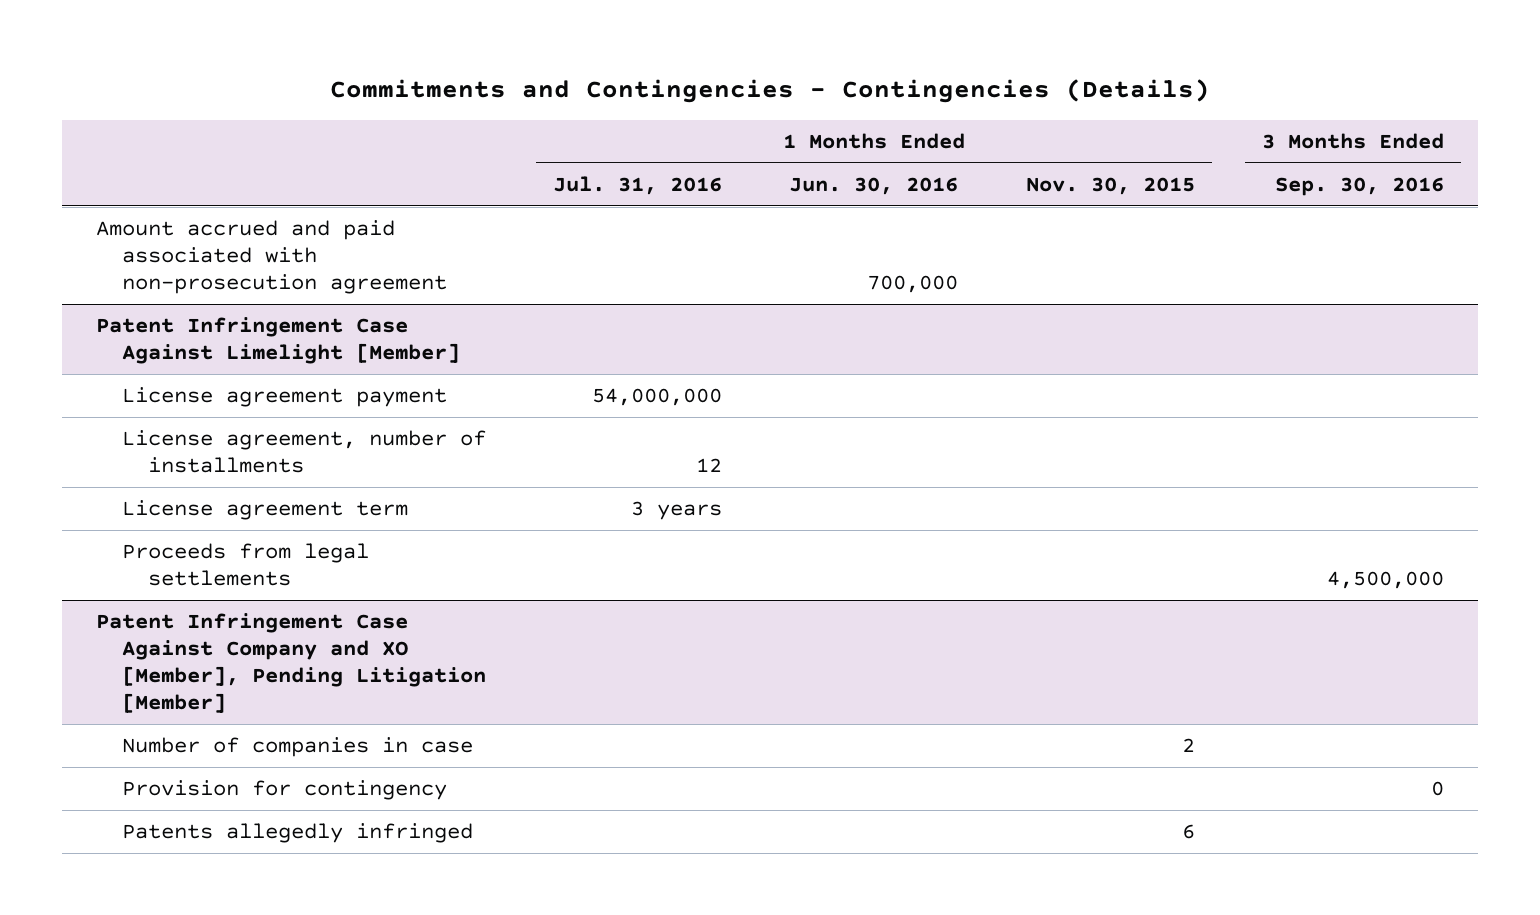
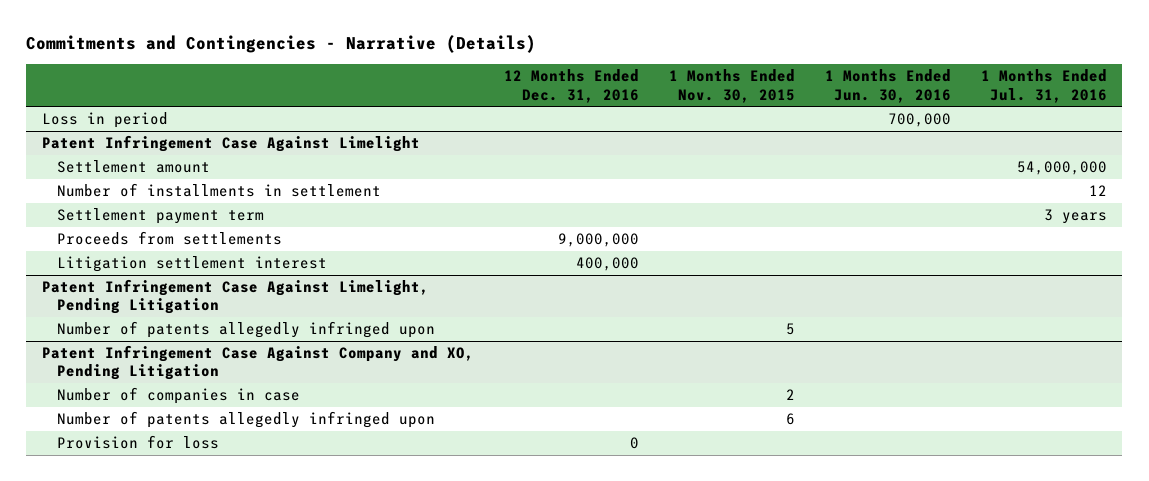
- Commitments and Contingencies - Contingencies (Details)
+ Commitments and Contingencies - Narrative (Details)
- | 1 Months Ended Jul. 31, 2016 | 1 Months Ended Jun. 30, 2016 | 1 Months Ended Nov. 30, 2015 | 3 Months Ended Sep. 30, 2016
+ | 12 Months Ended Dec. 31, 2016 | 1 Months Ended Nov. 30, 2015 | 1 Months Ended Jun. 30, 2016 | 1 Months Ended Jul. 31, 2016
- Amount accrued and paid associated with non-prosecution agreement | | 700,000 | |
- Patent Infringement Case Against Limelight [Member]
- License agreement payment | 54,000,000 | | |
- License agreement, number of installments | 12 | | |
- License agreement term | 3 years | | |
- Proceeds from legal settlements | | | | 4,500,000
- Patent Infringement Case Against Company and XO [Member], Pending Litigation [Member]
+ Loss in period | | | 700,000 |
+ Patent Infringement Case Against Limelight
+ Settlement amount | | | | 54,000,000
+ Number of installments in settlement | | | | 12
+ Settlement payment term | | | | 3 years
+ Proceeds from settlements | 9,000,000 | | |
+ Litigation settlement interest | 400,000 | | |
+ Patent Infringement Case Against Limelight, Pending Litigation
+ Number of patents allegedly infringed upon | | 5 | |
+ Patent Infringement Case Against Company and XO, Pending Litigation
- Provision for contingency | | | | 0
- Patents allegedly infringed | | | 6 |
+ Number of patents allegedly infringed upon | | 6 | |
+ Provision for loss | 0 | | |

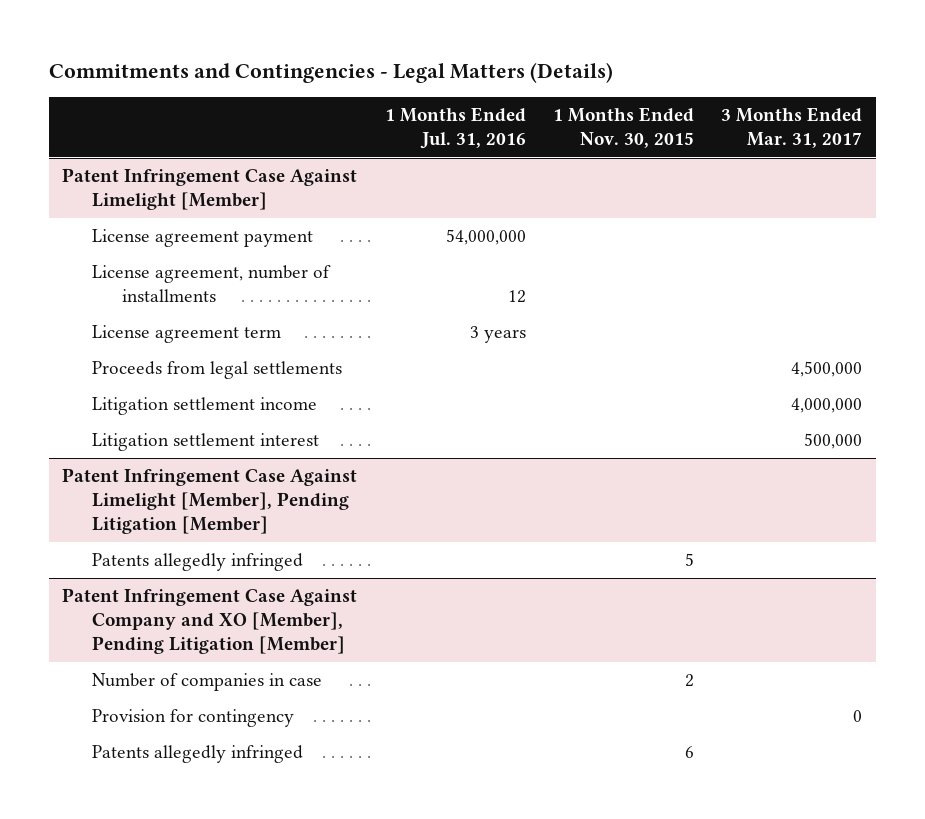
- Commitments and Contingencies - Narrative (Details)
+ Commitments and Contingencies - Legal Matters (Details)
- | 12 Months Ended Dec. 31, 2016 | 1 Months Ended Nov. 30, 2015 | 1 Months Ended Jun. 30, 2016 | 1 Months Ended Jul. 31, 2016
+ | 1 Months Ended Jul. 31, 2016 | 1 Months Ended Nov. 30, 2015 | 3 Months Ended Mar. 31, 2017
- Loss in period | | | 700,000 |
- Patent Infringement Case Against Limelight
- Settlement amount | | | | 54,000,000
- Number of installments in settlement | | | | 12
- Settlement payment term | | | | 3 years
- Proceeds from settlements | 9,000,000 | | |
+ Patent Infringement Case Against Limelight [Member]
+ License agreement payment | 54,000,000 | |
+ License agreement, number of installments | 12 | |
+ License agreement term | 3 years | |
+ Proceeds from legal settlements | | | 4,500,000
+ Litigation settlement income | | | 4,000,000
- Patent Infringement Case Against Limelight, Pending Litigation
- Number of patents allegedly infringed upon | | 5 | |
- Patent Infringement Case Against Company and XO, Pending Litigation
+ Patent Infringement Case Against Limelight [Member], Pending Litigation [Member]
+ Patents allegedly infringed | | 5 |
+ Patent Infringement Case Against Company and XO [Member], Pending Litigation [Member]
- Number of patents allegedly infringed upon | | 6 | |
- Provision for loss | 0 | | |
+ Provision for contingency | | | 0
+ Patents allegedly infringed | | 6 |

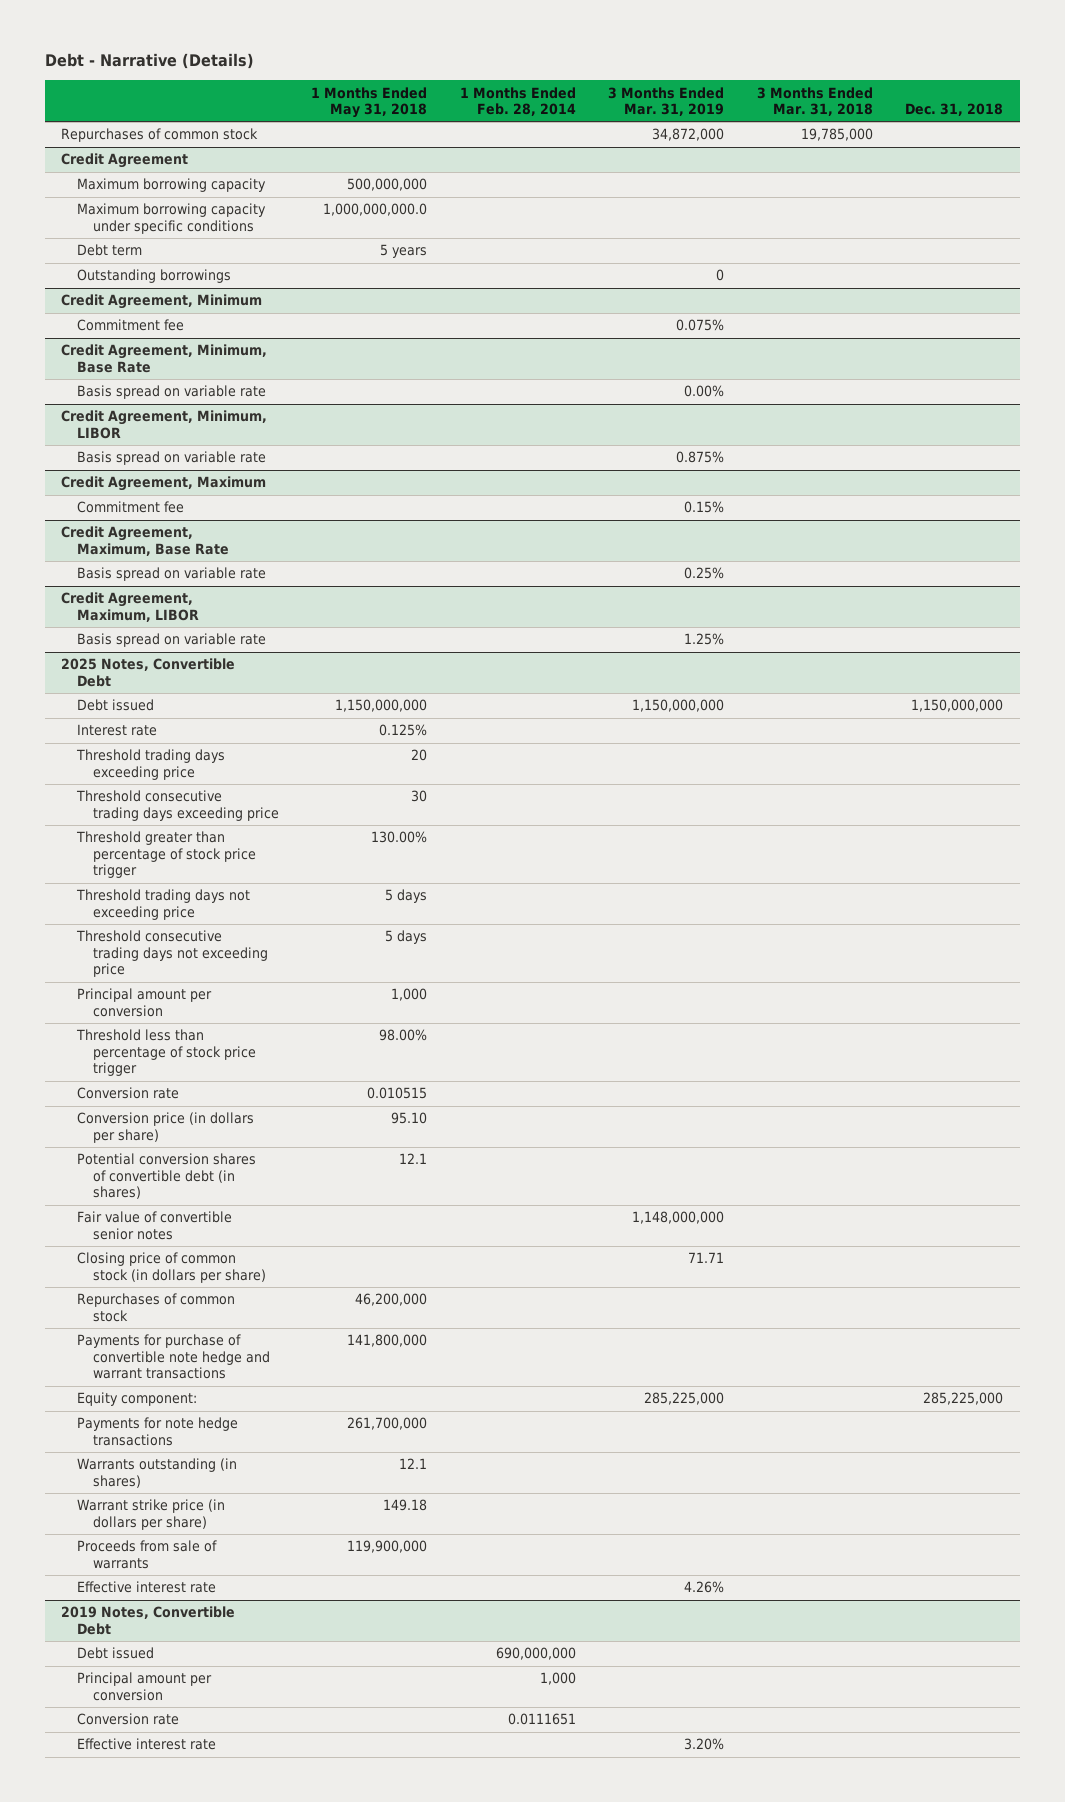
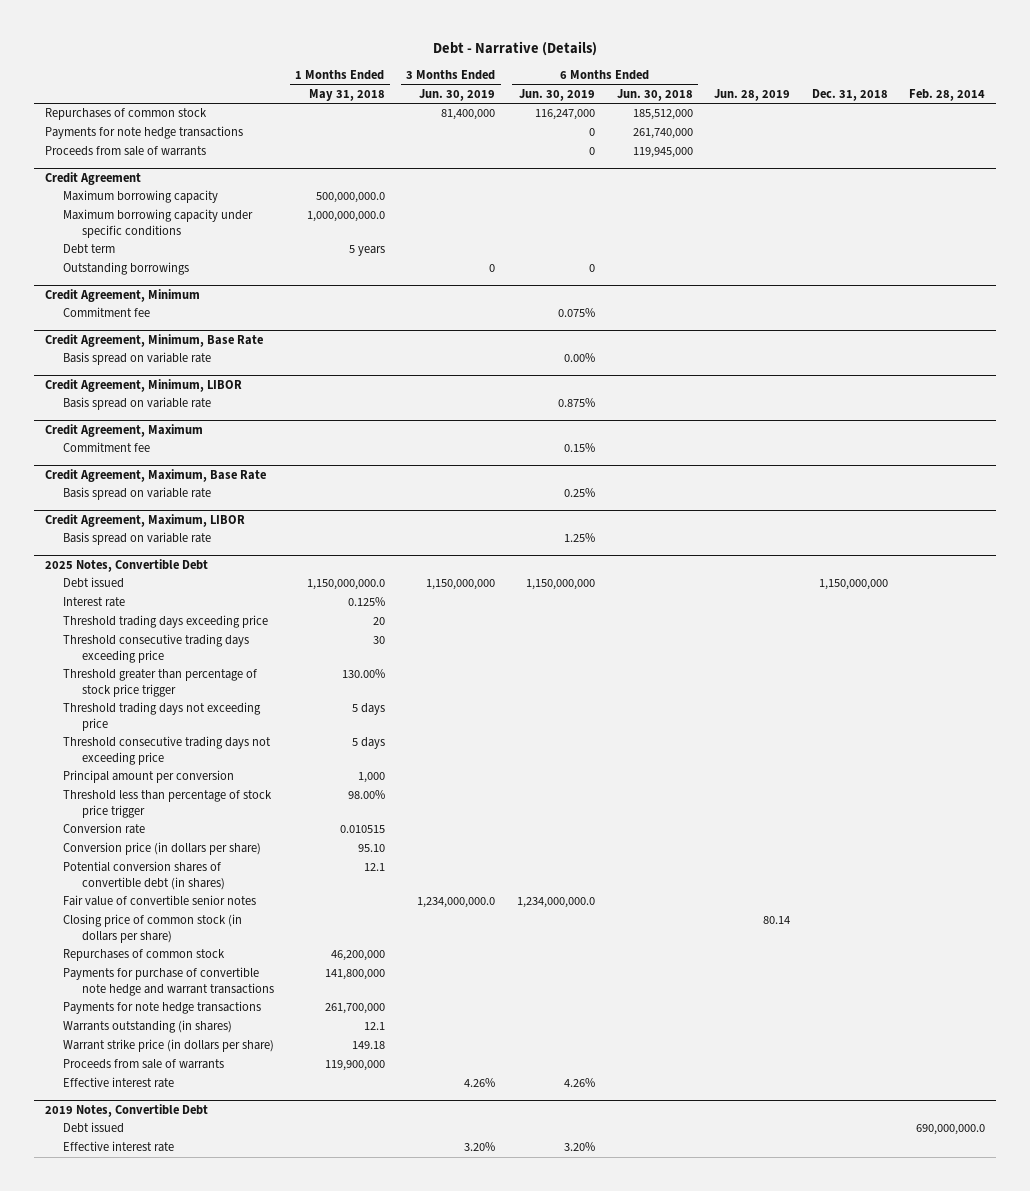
- | 1 Months Ended May 31, 2018 | 1 Months Ended Feb. 28, 2014 | 3 Months Ended Mar. 31, 2019 | 3 Months Ended Mar. 31, 2018 | Dec. 31, 2018
+ | 1 Months Ended May 31, 2018 | 3 Months Ended Jun. 30, 2019 | 6 Months Ended Jun. 30, 2019 | 6 Months Ended Jun. 30, 2018 | Jun. 28, 2019 | Dec. 31, 2018 | Feb. 28, 2014
+ Payments for note hedge transactions | | | 0 | 261,740,000 | | |
+ Proceeds from sale of warrants | | | 0 | 119,945,000 | | |
@ Credit Agreement
- Maximum borrowing capacity | 500,000,000 | | | |
+ Maximum borrowing capacity | 500,000,000.0 | | | | | |
@ 2025 Notes, Convertible Debt
- Debt issued | 1,150,000,000 | | 1,150,000,000 | | 1,150,000,000
+ Debt issued | 1,150,000,000.0 | 1,150,000,000 | 1,150,000,000 | | | 1,150,000,000 |
- Equity component: | | | 285,225,000 | | 285,225,000
@ 2019 Notes, Convertible Debt
- Principal amount per conversion | | 1,000 | | |
- Conversion rate | | 0.0111651 | | |

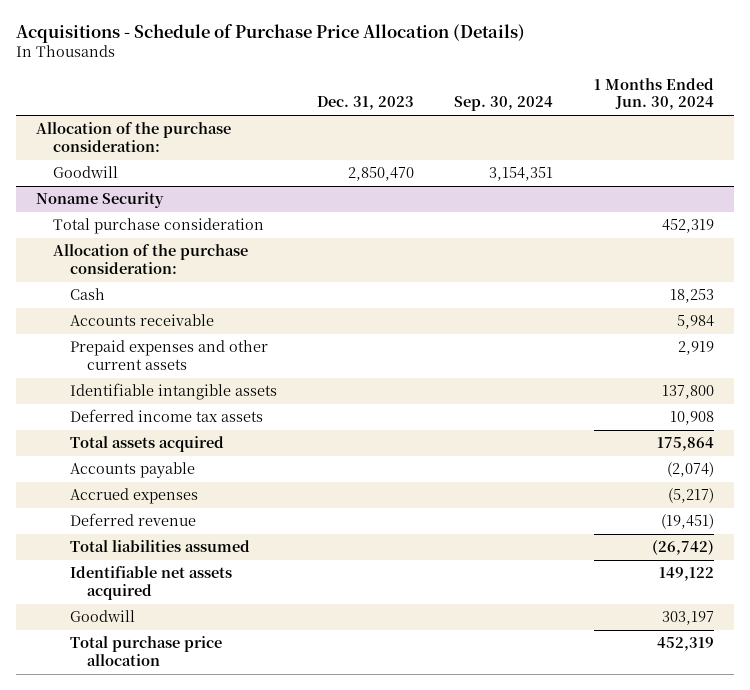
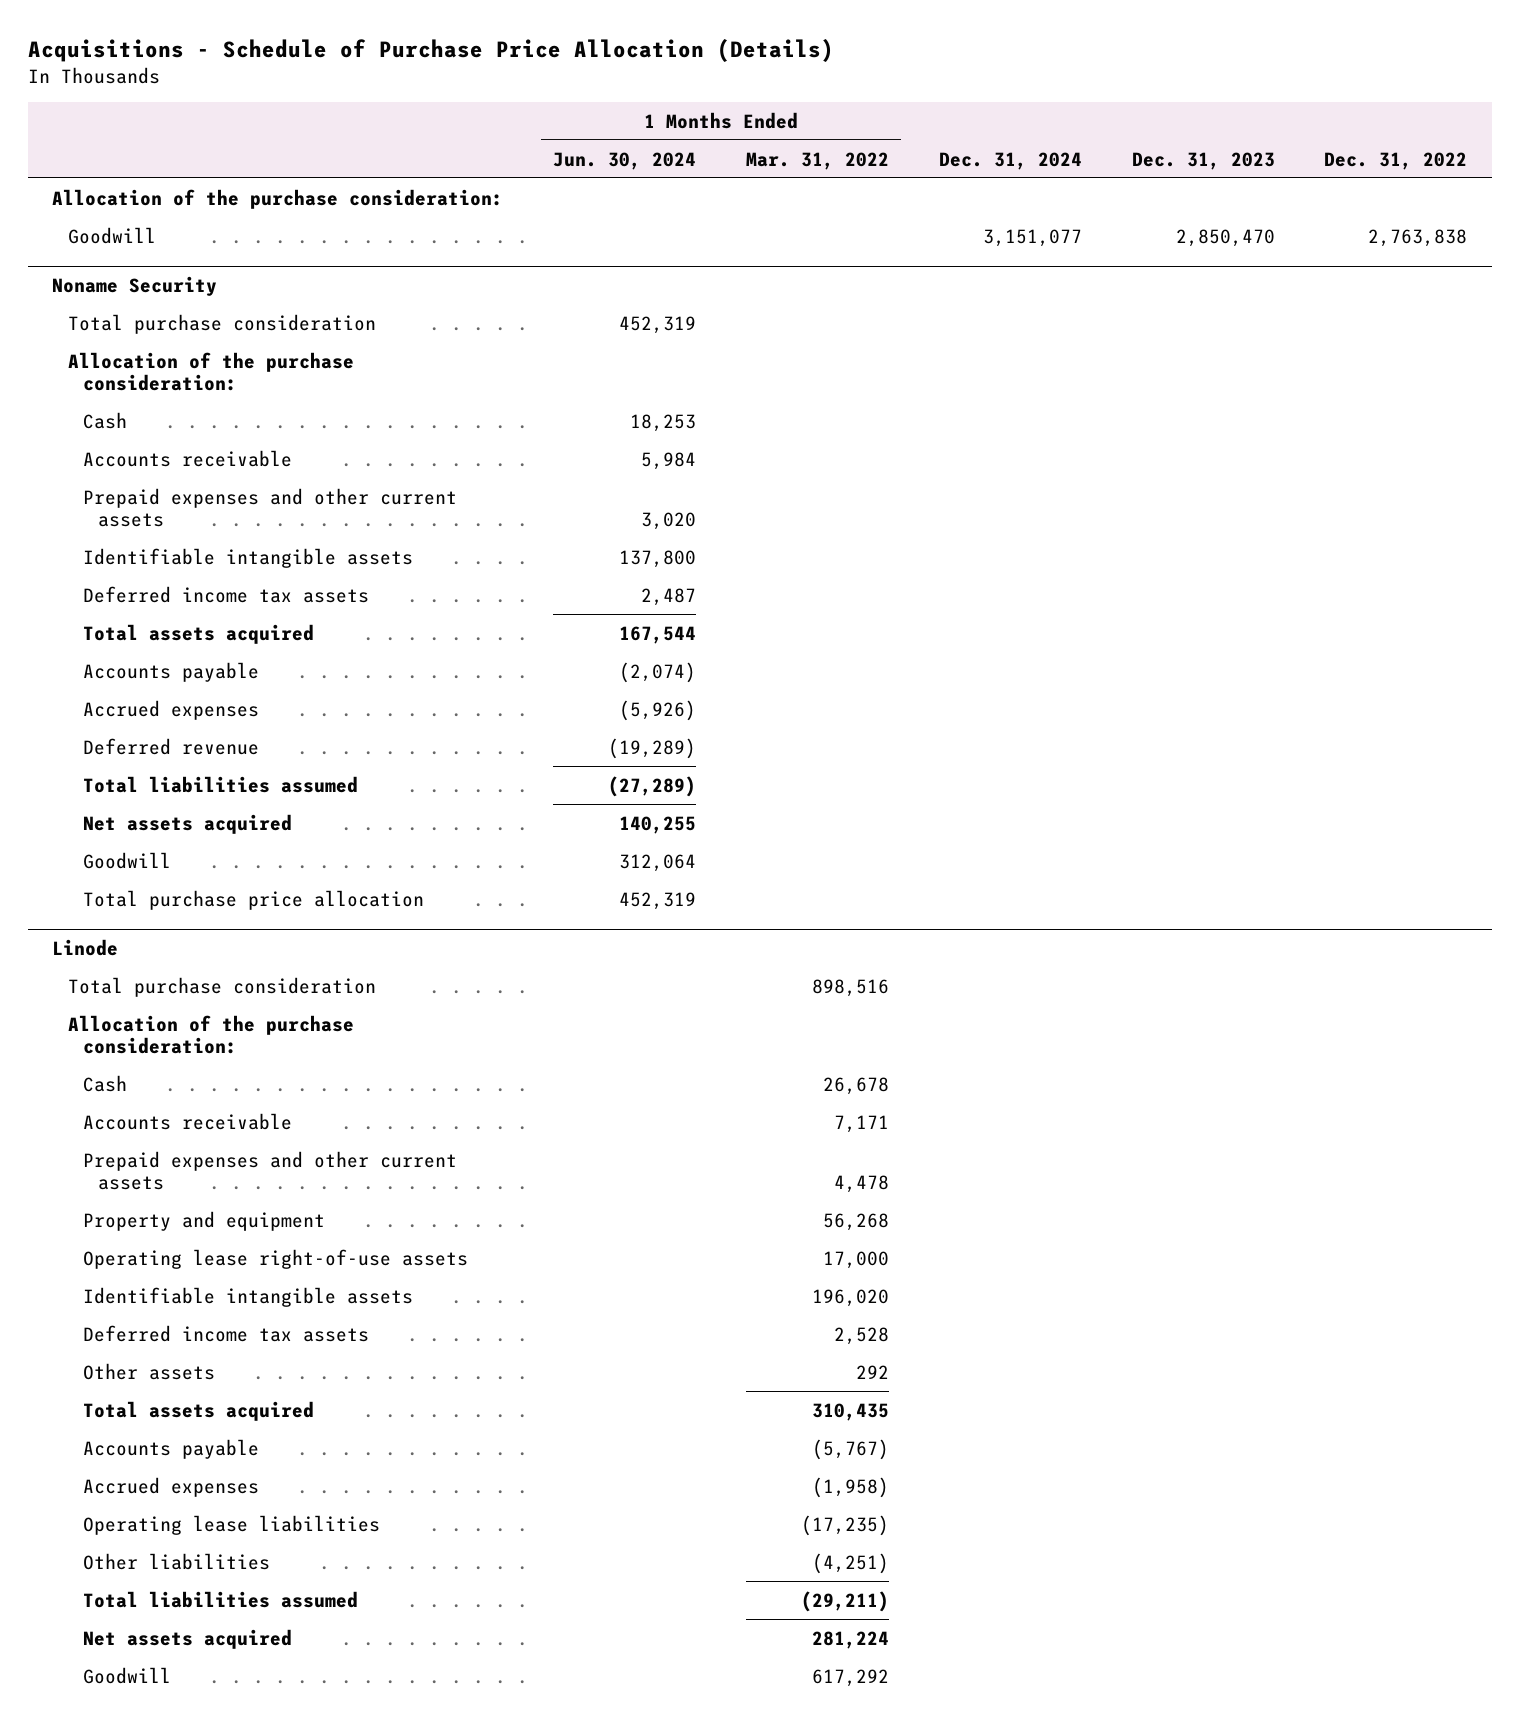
- | Dec. 31, 2023 | Sep. 30, 2024 | 1 Months Ended Jun. 30, 2024
+ | 1 Months Ended Jun. 30, 2024 | 1 Months Ended Mar. 31, 2022 | Dec. 31, 2024 | Dec. 31, 2023 | Dec. 31, 2022
@ Noname Security
- Prepaid expenses and other current assets | | | 2,919
+ Prepaid expenses and other current assets | 3,020 | | | |
- Deferred income tax assets | | | 10,908
- Total assets acquired | | | 175,864
+ Deferred income tax assets | 2,487 | | | |
+ Total assets acquired | 167,544 | | | |
- Accrued expenses | | | (5,217)
- Deferred revenue | | | (19,451)
- Total liabilities assumed | | | (26,742)
- Identifiable net assets acquired | | | 149,122
- Goodwill | | | 303,197
+ Accrued expenses | (5,926) | | | |
+ Deferred revenue | (19,289) | | | |
+ Total liabilities assumed | (27,289) | | | |
+ Net assets acquired | 140,255 | | | |
+ Goodwill | 312,064 | | | |
+ Linode
+ Total purchase consideration | | 898,516 | | |
+ Allocation of the purchase consideration:
+ Cash | | 26,678 | | |
+ Accounts receivable | | 7,171 | | |
+ Prepaid expenses and other current assets | | 4,478 | | |
+ Property and equipment | | 56,268 | | |
+ Operating lease right-of-use assets | | 17,000 | | |
+ Identifiable intangible assets | | 196,020 | | |
+ Deferred income tax assets | | 2,528 | | |
+ Other assets | | 292 | | |
+ Total assets acquired | | 310,435 | | |
+ Accounts payable | | (5,767) | | |
+ Accrued expenses | | (1,958) | | |
+ Operating lease liabilities | | (17,235) | | |
+ Other liabilities | | (4,251) | | |
+ Total liabilities assumed | | (29,211) | | |
+ Net assets acquired | | 281,224 | | |
+ Goodwill | | 617,292 | | |

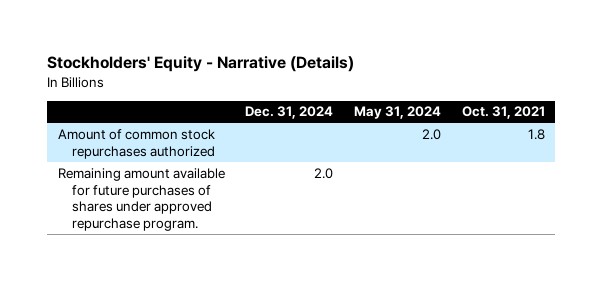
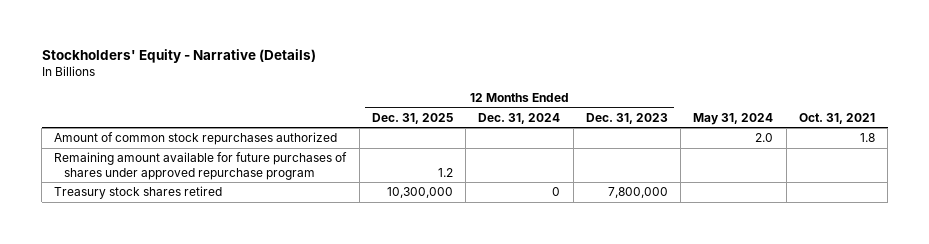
- | Dec. 31, 2024 | May 31, 2024 | Oct. 31, 2021
+ | 12 Months Ended Dec. 31, 2025 | 12 Months Ended Dec. 31, 2024 | 12 Months Ended Dec. 31, 2023 | May 31, 2024 | Oct. 31, 2021
- Remaining amount available for future purchases of shares under approved repurchase program. | 2.0 | |
+ Remaining amount available for future purchases of shares under approved repurchase program | 1.2 | | | |
+ Treasury stock shares retired | 10,300,000 | 0 | 7,800,000 | |

